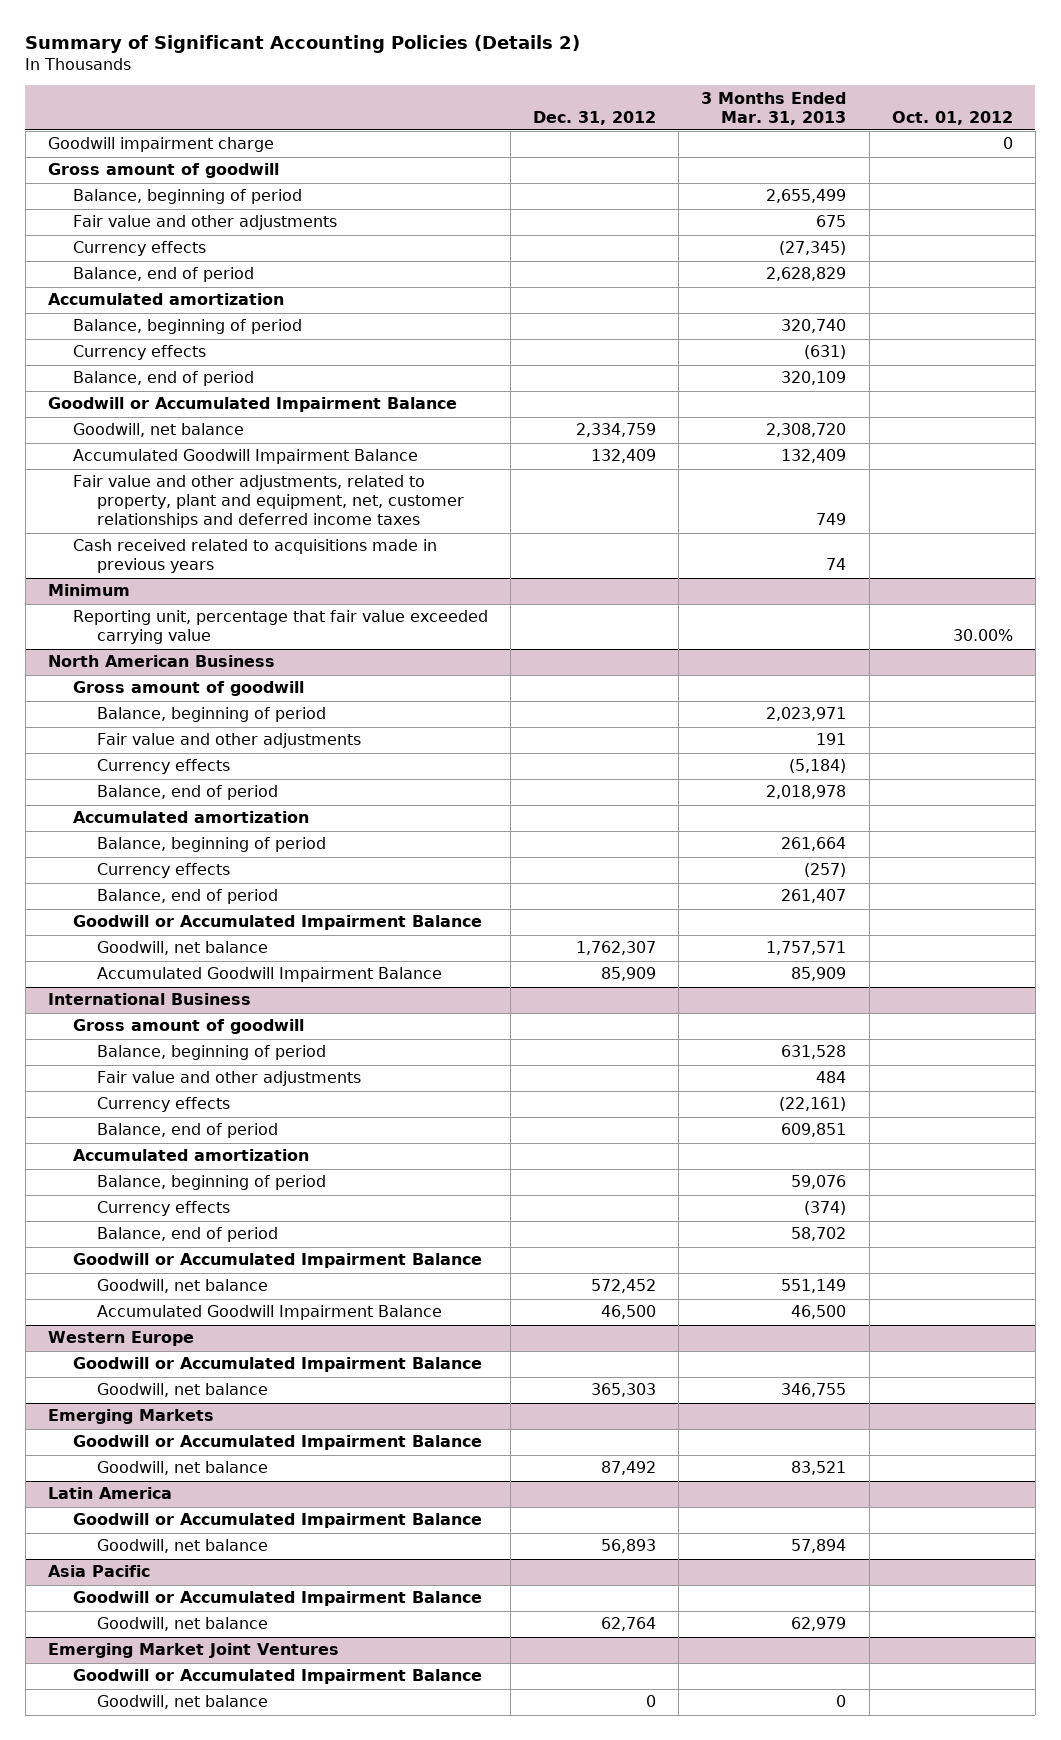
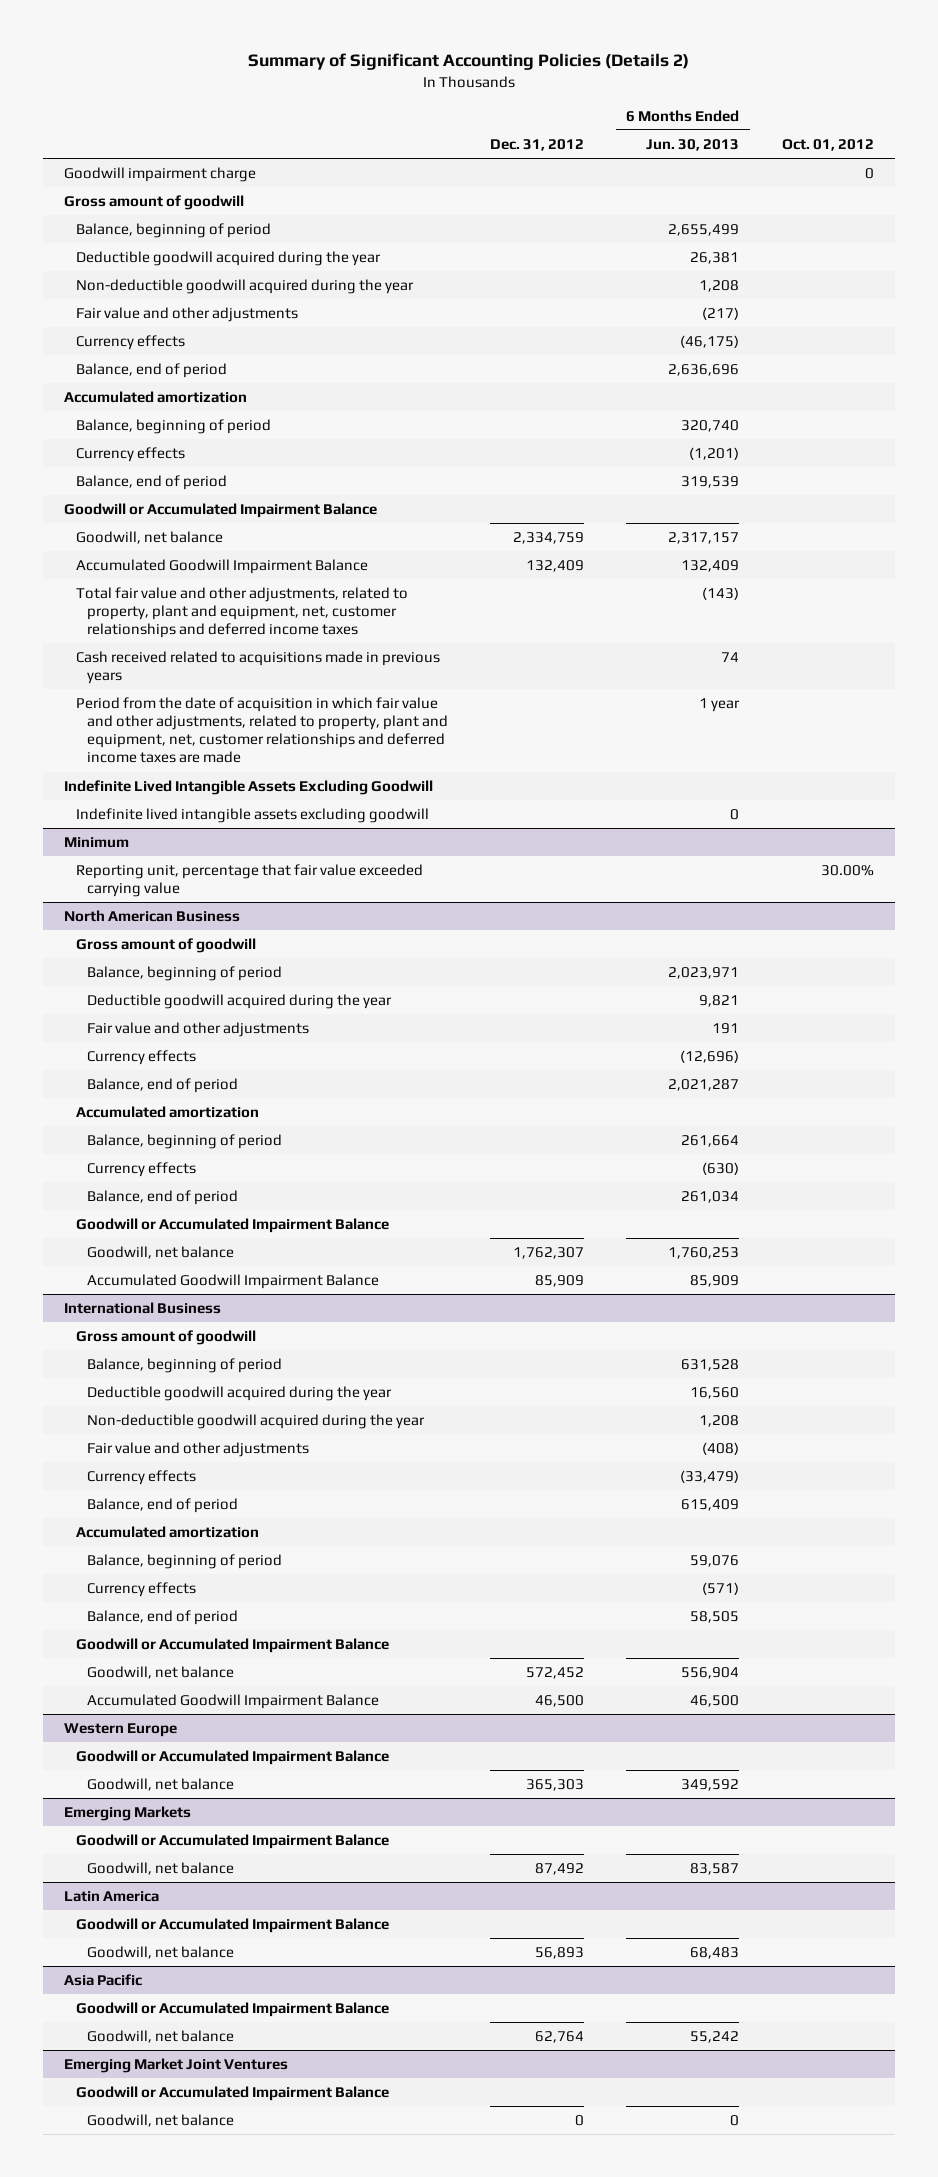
- | Dec. 31, 2012 | 3 Months Ended Mar. 31, 2013 | Oct. 01, 2012
+ | Dec. 31, 2012 | 6 Months Ended Jun. 30, 2013 | Oct. 01, 2012
+ Deductible goodwill acquired during the year | | 26,381 |
+ Non-deductible goodwill acquired during the year | | 1,208 |
- Fair value and other adjustments, related to property, plant and equipment, net, customer relationships and deferred income taxes | | 749 |
+ Total fair value and other adjustments, related to property, plant and equipment, net, customer relationships and deferred income taxes | | (143) |
+ Period from the date of acquisition in which fair value and other adjustments, related to property, plant and equipment, net, customer relationships and deferred income taxes are made | | 1 year |
+ Indefinite Lived Intangible Assets Excluding Goodwill
+ Indefinite lived intangible assets excluding goodwill | | 0 |
@ North American Business
+ Deductible goodwill acquired during the year | | 9,821 |
@ International Business
+ Deductible goodwill acquired during the year | | 16,560 |
+ Non-deductible goodwill acquired during the year | | 1,208 |

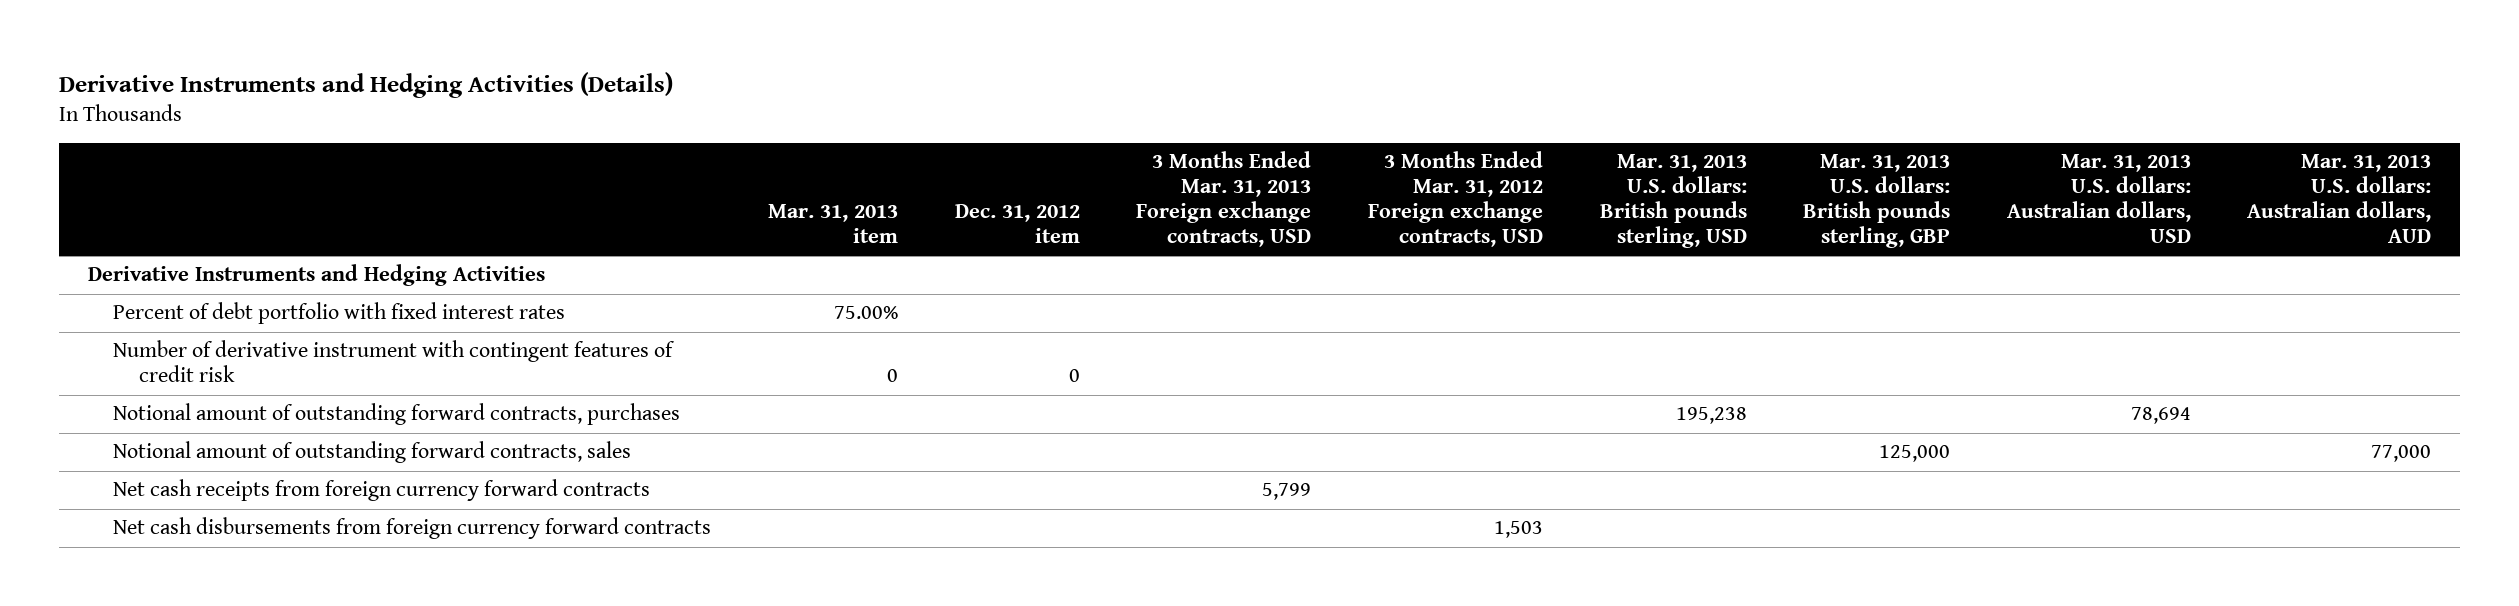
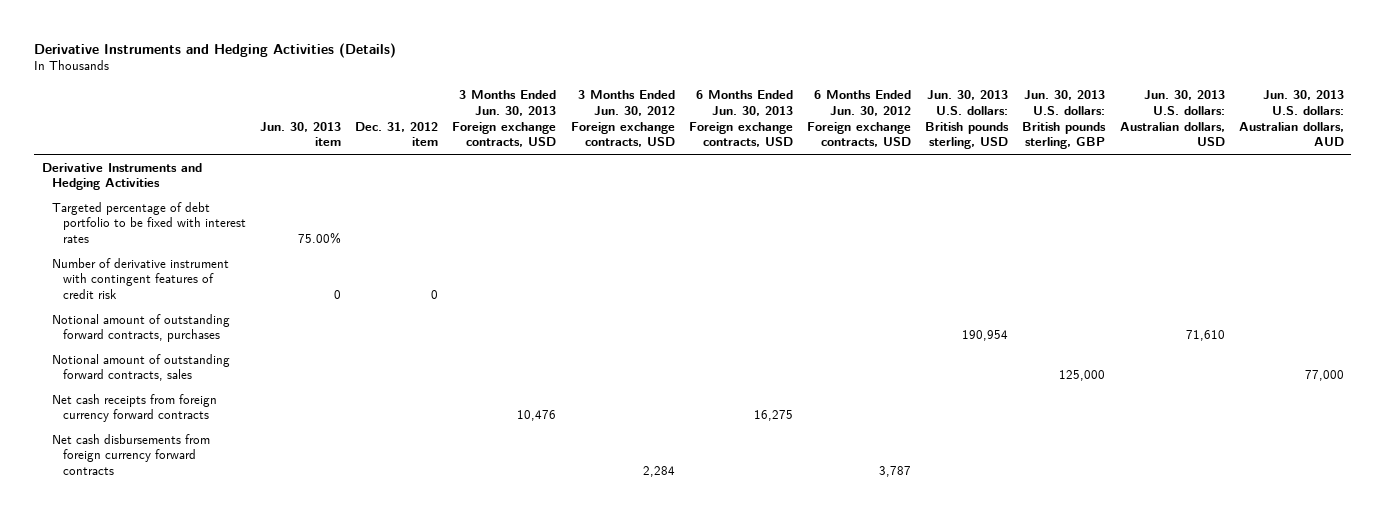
- | Mar. 31, 2013 item | Dec. 31, 2012 item | 3 Months Ended Mar. 31, 2013 Foreign exchange contracts, USD | 3 Months Ended Mar. 31, 2012 Foreign exchange contracts, USD | Mar. 31, 2013 U.S. dollars: British pounds sterling, USD | Mar. 31, 2013 U.S. dollars: British pounds sterling, GBP | Mar. 31, 2013 U.S. dollars: Australian dollars, USD | Mar. 31, 2013 U.S. dollars: Australian dollars, AUD
+ | Jun. 30, 2013 item | Dec. 31, 2012 item | 3 Months Ended Jun. 30, 2013 Foreign exchange contracts, USD | 3 Months Ended Jun. 30, 2012 Foreign exchange contracts, USD | 6 Months Ended Jun. 30, 2013 Foreign exchange contracts, USD | 6 Months Ended Jun. 30, 2012 Foreign exchange contracts, USD | Jun. 30, 2013 U.S. dollars: British pounds sterling, USD | Jun. 30, 2013 U.S. dollars: British pounds sterling, GBP | Jun. 30, 2013 U.S. dollars: Australian dollars, USD | Jun. 30, 2013 U.S. dollars: Australian dollars, AUD
- Percent of debt portfolio with fixed interest rates | 75.00% | | | | | | |
+ Targeted percentage of debt portfolio to be fixed with interest rates | 75.00% | | | | | | | | |

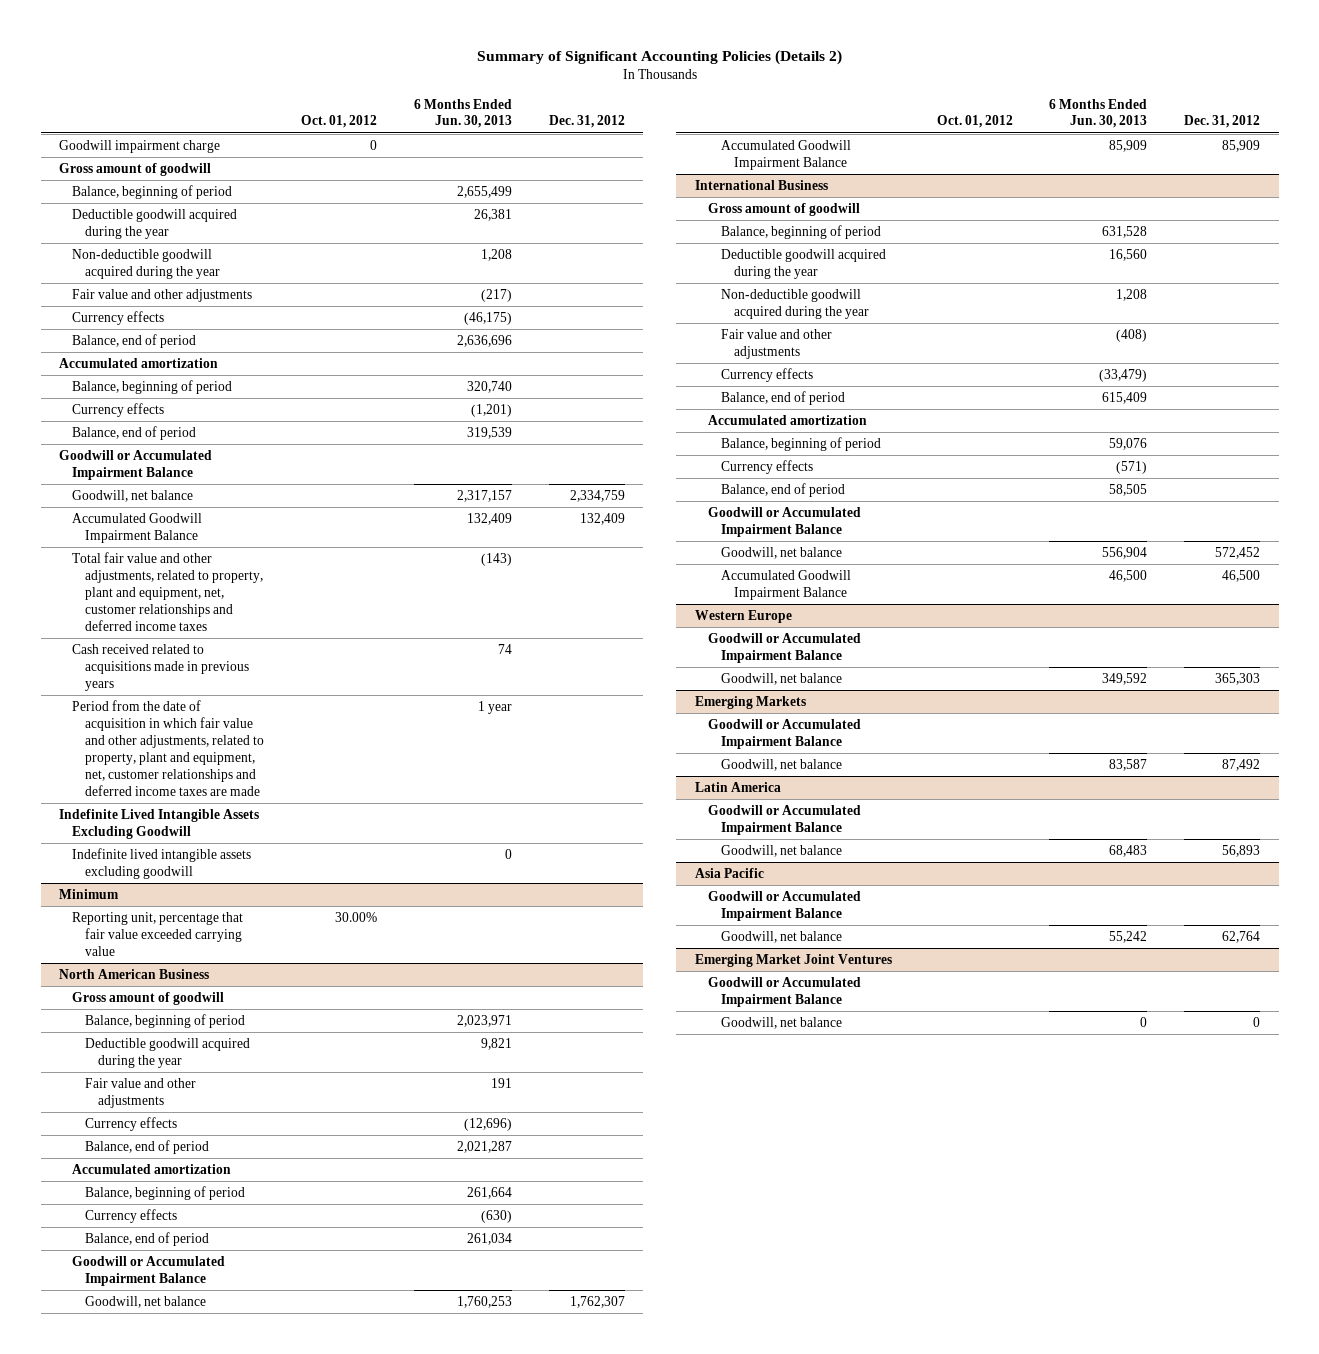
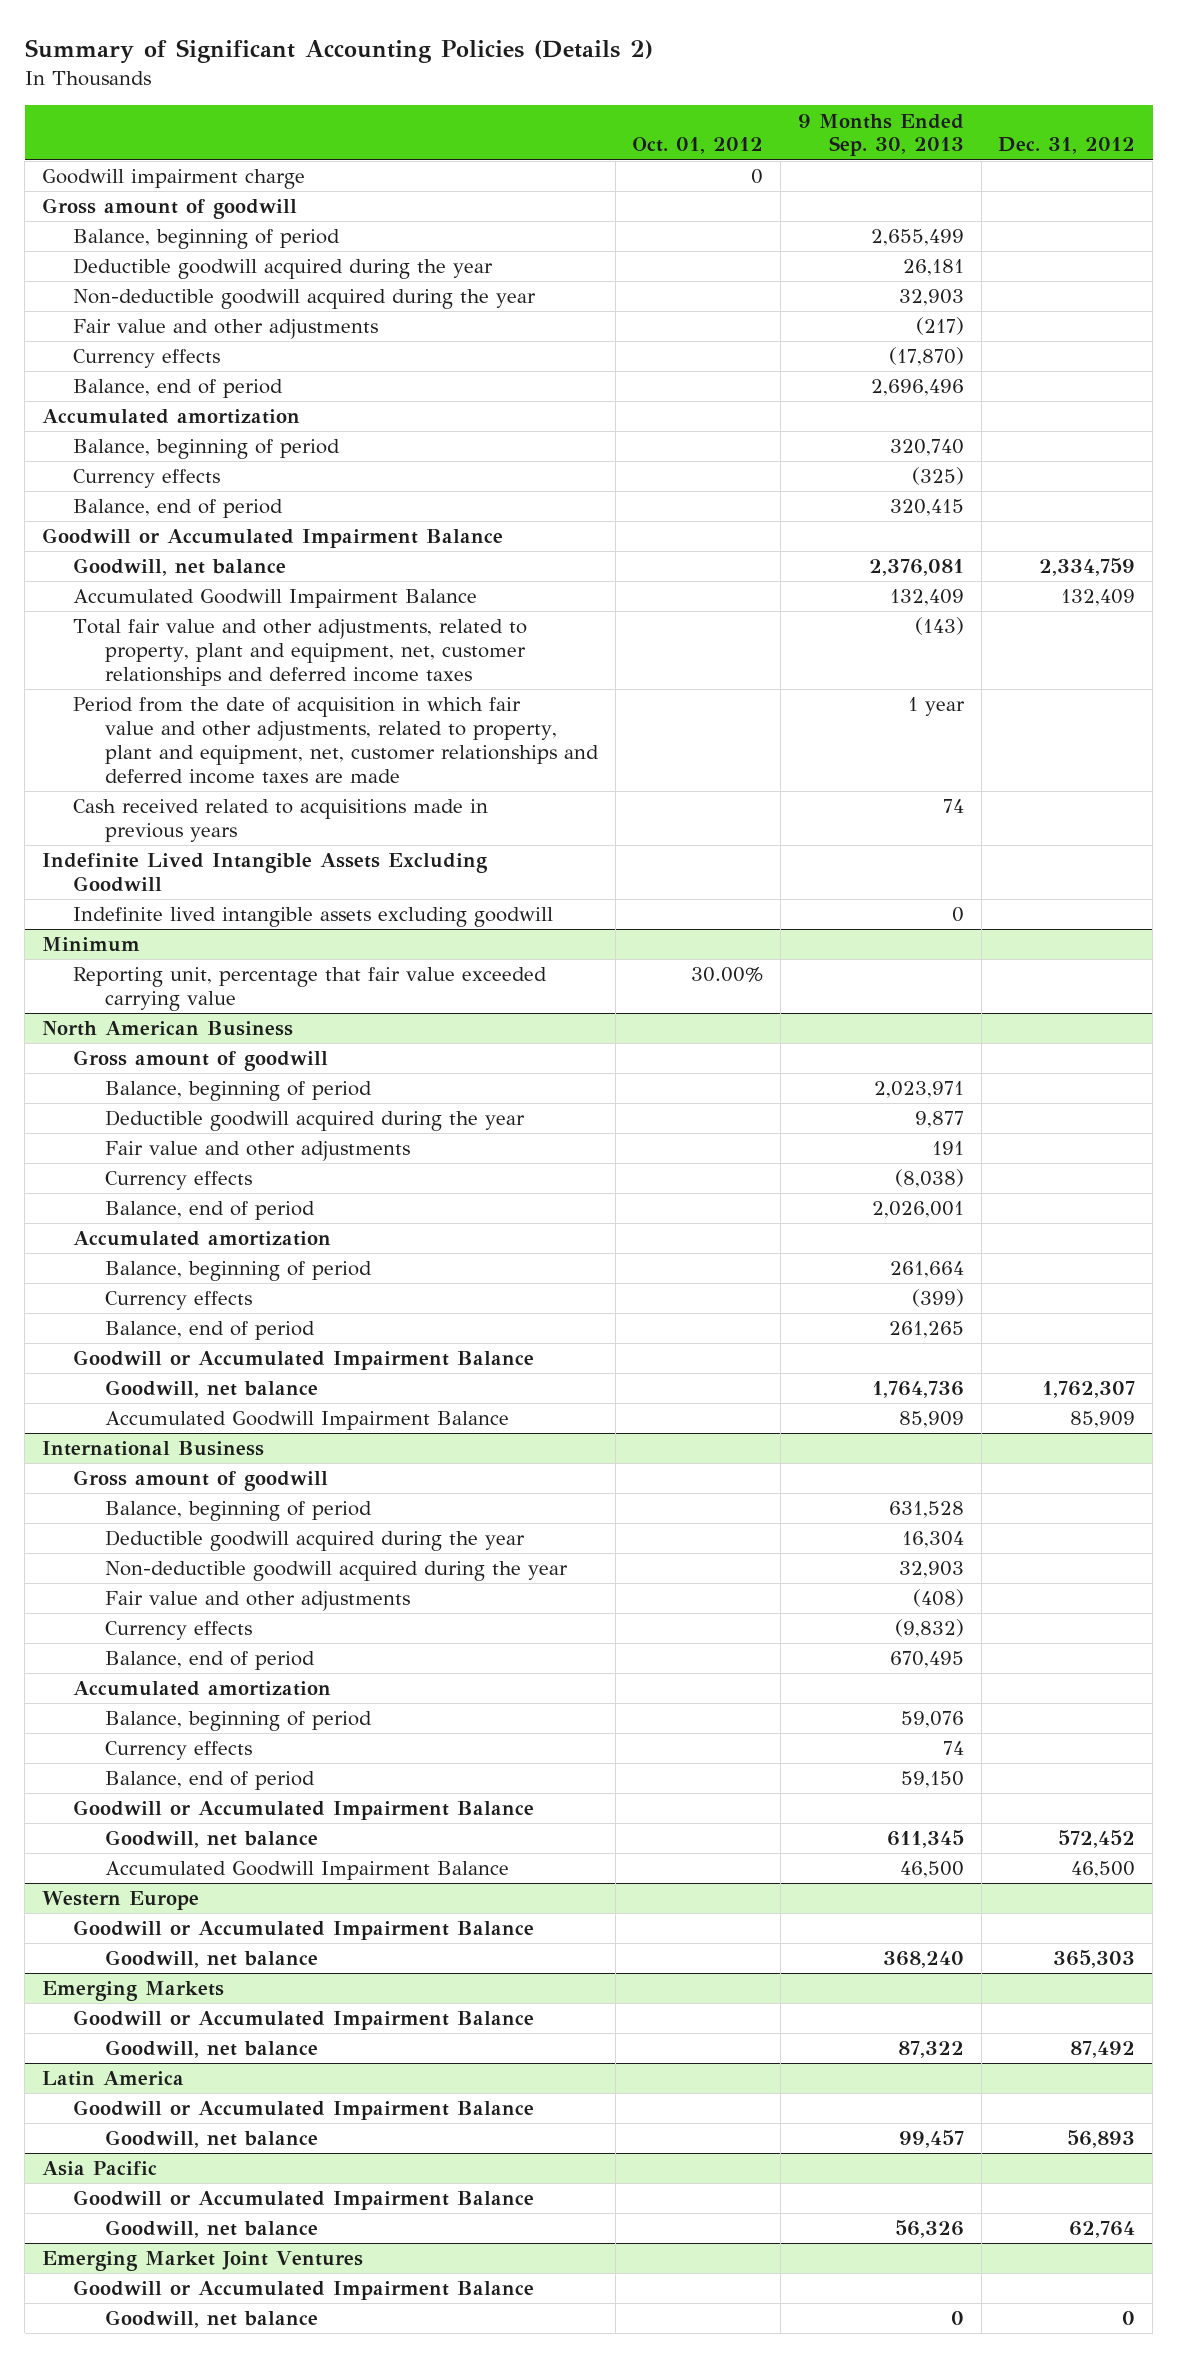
- | Oct. 01, 2012 | 6 Months Ended Jun. 30, 2013 | Dec. 31, 2012
+ | Oct. 01, 2012 | 9 Months Ended Sep. 30, 2013 | Dec. 31, 2012
moved down: Cash received related to acquisitions made in previous years | | 74 |

